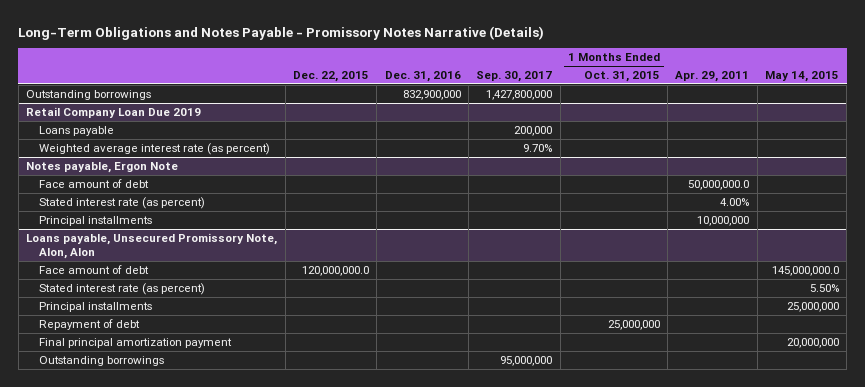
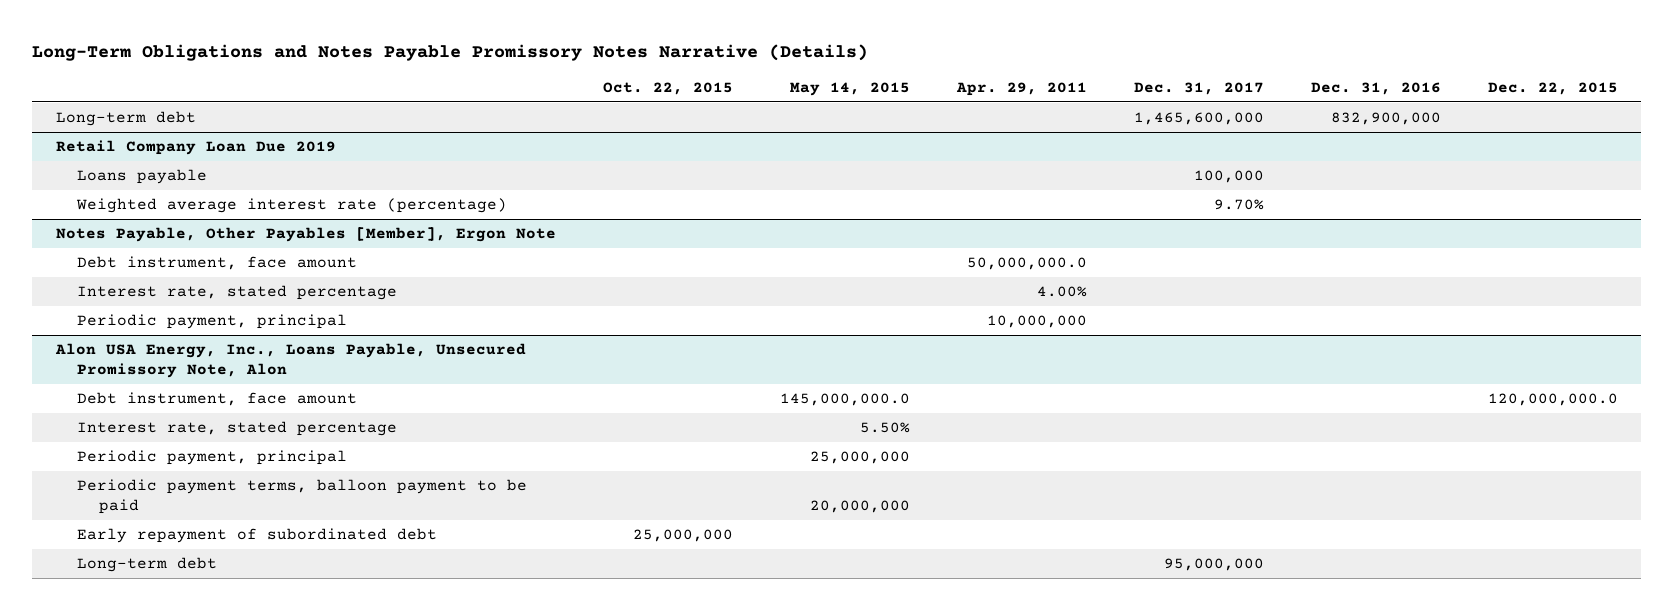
- Long-Term Obligations and Notes Payable - Promissory Notes Narrative (Details)
+ Long-Term Obligations and Notes Payable Promissory Notes Narrative (Details)
- | Dec. 22, 2015 | Dec. 31, 2016 | Sep. 30, 2017 | 1 Months Ended Oct. 31, 2015 | Apr. 29, 2011 | May 14, 2015
+ | Oct. 22, 2015 | May 14, 2015 | Apr. 29, 2011 | Dec. 31, 2017 | Dec. 31, 2016 | Dec. 22, 2015
- Outstanding borrowings | | 832,900,000 | 1,427,800,000 | | |
+ Long-term debt | | | | 1,465,600,000 | 832,900,000 |
@ Retail Company Loan Due 2019
- Weighted average interest rate (as percent) | | | 9.70% | | |
- Notes payable, Ergon Note
- Face amount of debt | | | | | 50,000,000.0 |
- Stated interest rate (as percent) | | | | | 4.00% |
- Principal installments | | | | | 10,000,000 |
- Loans payable, Unsecured Promissory Note, Alon, Alon
- Face amount of debt | 120,000,000.0 | | | | | 145,000,000.0
- Stated interest rate (as percent) | | | | | | 5.50%
- Principal installments | | | | | | 25,000,000
- Repayment of debt | | | | 25,000,000 | |
- Final principal amortization payment | | | | | | 20,000,000
- Outstanding borrowings | | | 95,000,000 | | |
@ Retail Company Loan Due 2019
+ Weighted average interest rate (percentage) | | | | 9.70% | |
+ Notes Payable, Other Payables [Member], Ergon Note
+ Debt instrument, face amount | | | 50,000,000.0 | | |
+ Interest rate, stated percentage | | | 4.00% | | |
+ Periodic payment, principal | | | 10,000,000 | | |
+ Alon USA Energy, Inc., Loans Payable, Unsecured Promissory Note, Alon
+ Debt instrument, face amount | | 145,000,000.0 | | | | 120,000,000.0
+ Interest rate, stated percentage | | 5.50% | | | |
+ Periodic payment, principal | | 25,000,000 | | | |
+ Periodic payment terms, balloon payment to be paid | | 20,000,000 | | | |
+ Early repayment of subordinated debt | 25,000,000 | | | | |
+ Long-term debt | | | | 95,000,000 | |

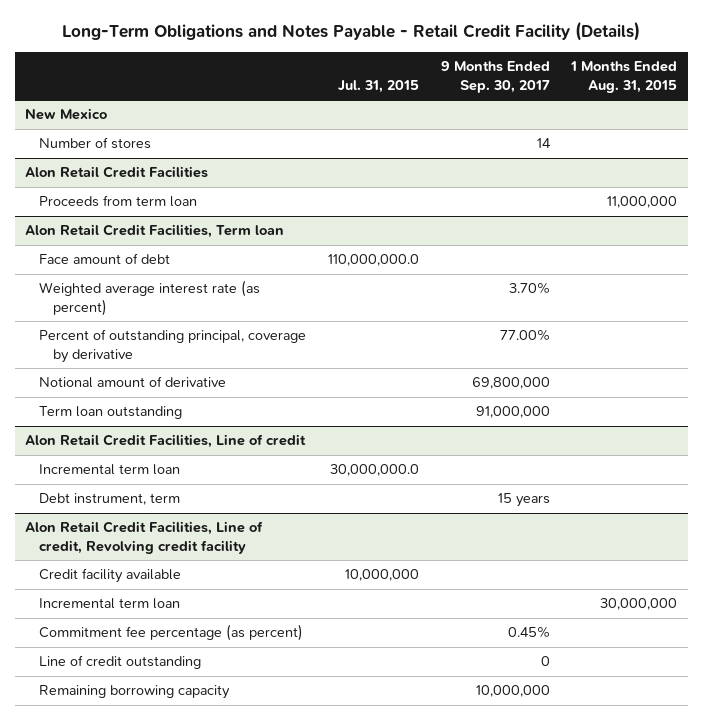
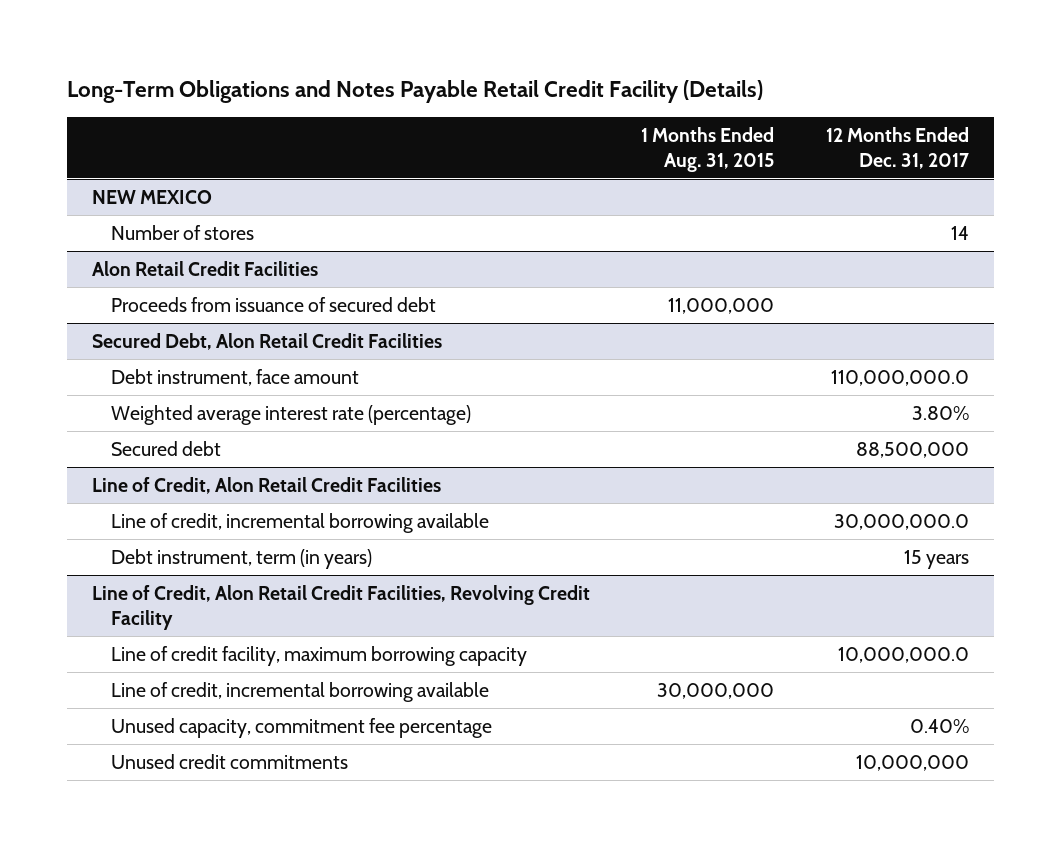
- Long-Term Obligations and Notes Payable - Retail Credit Facility (Details)
+ Long-Term Obligations and Notes Payable Retail Credit Facility (Details)
- | Jul. 31, 2015 | 9 Months Ended Sep. 30, 2017 | 1 Months Ended Aug. 31, 2015
+ | 1 Months Ended Aug. 31, 2015 | 12 Months Ended Dec. 31, 2017
- New Mexico
+ NEW MEXICO
@ Alon Retail Credit Facilities
- Proceeds from term loan | | | 11,000,000
- Alon Retail Credit Facilities, Term loan
- Face amount of debt | 110,000,000.0 | |
- Weighted average interest rate (as percent) | | 3.70% |
- Percent of outstanding principal, coverage by derivative | | 77.00% |
- Notional amount of derivative | | 69,800,000 |
- Term loan outstanding | | 91,000,000 |
- Alon Retail Credit Facilities, Line of credit
- Incremental term loan | 30,000,000.0 | |
- Debt instrument, term | | 15 years |
- Alon Retail Credit Facilities, Line of credit, Revolving credit facility
- Credit facility available | 10,000,000 | |
- Incremental term loan | | | 30,000,000
- Commitment fee percentage (as percent) | | 0.45% |
- Line of credit outstanding | | 0 |
- Remaining borrowing capacity | | 10,000,000 |
@ Alon Retail Credit Facilities
+ Proceeds from issuance of secured debt | 11,000,000 |
+ Secured Debt, Alon Retail Credit Facilities
+ Debt instrument, face amount | | 110,000,000.0
+ Weighted average interest rate (percentage) | | 3.80%
+ Secured debt | | 88,500,000
+ Line of Credit, Alon Retail Credit Facilities
+ Line of credit, incremental borrowing available | | 30,000,000.0
+ Debt instrument, term (in years) | | 15 years
+ Line of Credit, Alon Retail Credit Facilities, Revolving Credit Facility
+ Line of credit facility, maximum borrowing capacity | | 10,000,000.0
+ Line of credit, incremental borrowing available | 30,000,000 |
+ Unused capacity, commitment fee percentage | | 0.40%
+ Unused credit commitments | | 10,000,000

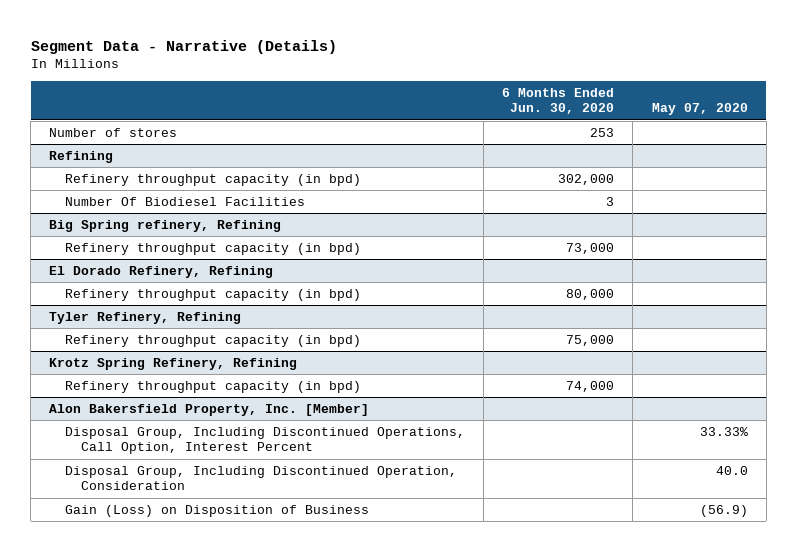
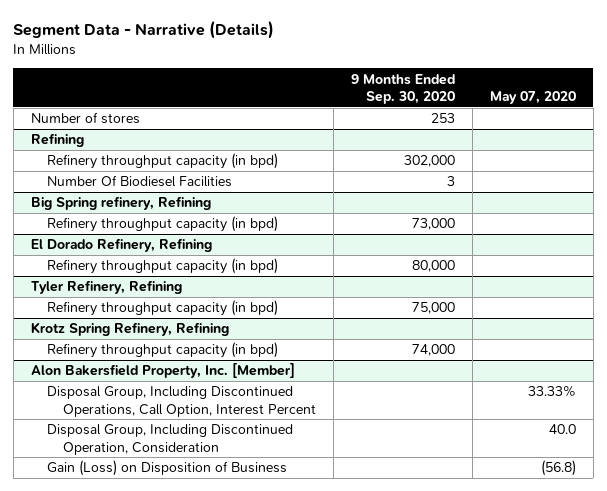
- | 6 Months Ended Jun. 30, 2020 | May 07, 2020
+ | 9 Months Ended Sep. 30, 2020 | May 07, 2020
@ Alon Bakersfield Property, Inc. [Member]
- Gain (Loss) on Disposition of Business | | (56.9)
+ Gain (Loss) on Disposition of Business | | (56.8)

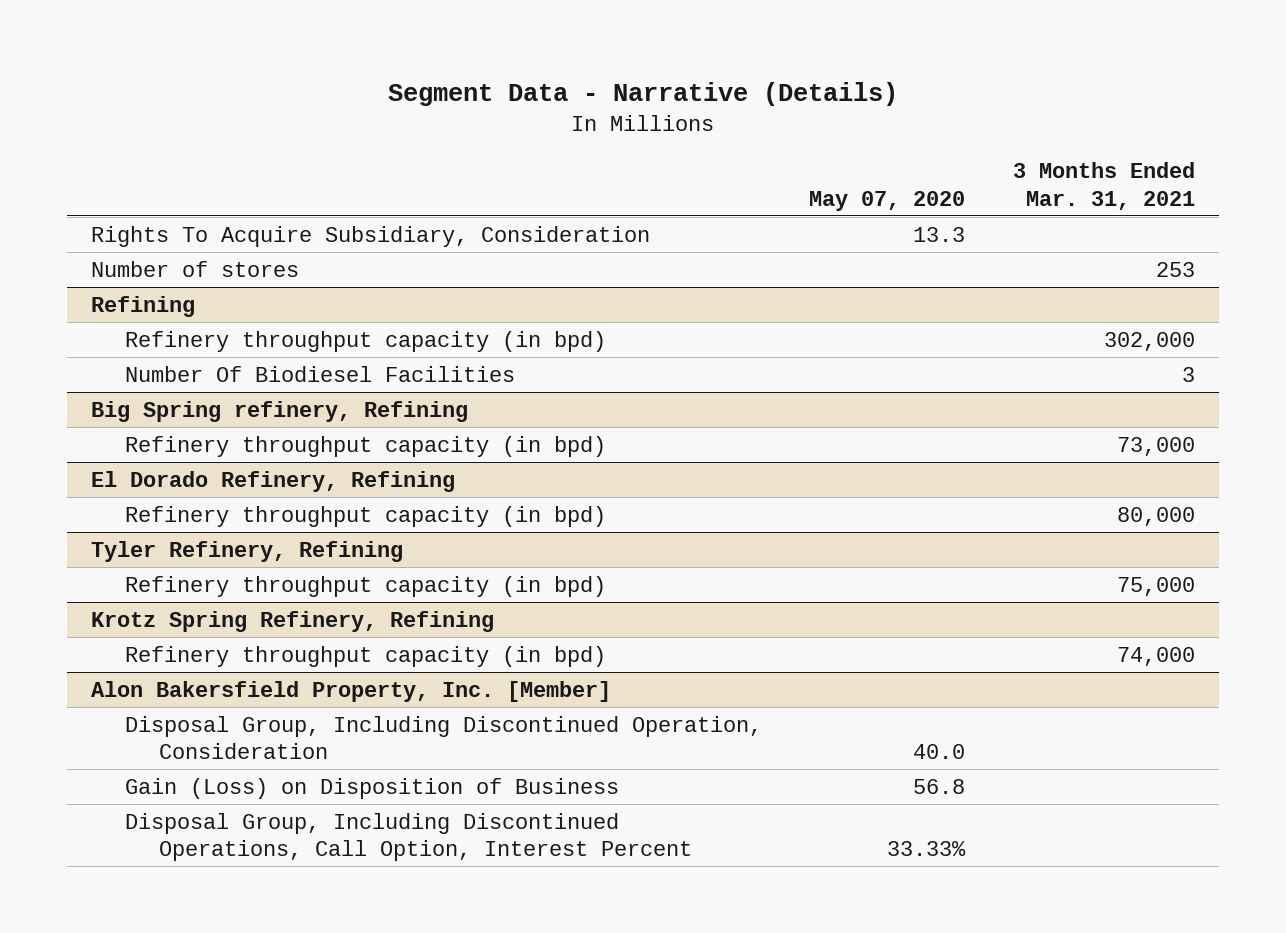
- | 9 Months Ended Sep. 30, 2020 | May 07, 2020
+ | May 07, 2020 | 3 Months Ended Mar. 31, 2021
+ Rights To Acquire Subsidiary, Consideration | 13.3 |
@ Alon Bakersfield Property, Inc. [Member]
- Gain (Loss) on Disposition of Business | | (56.8)
+ Gain (Loss) on Disposition of Business | 56.8 |
moved down: Disposal Group, Including Discontinued Operations, Call Option, Interest Percent | 33.33% |

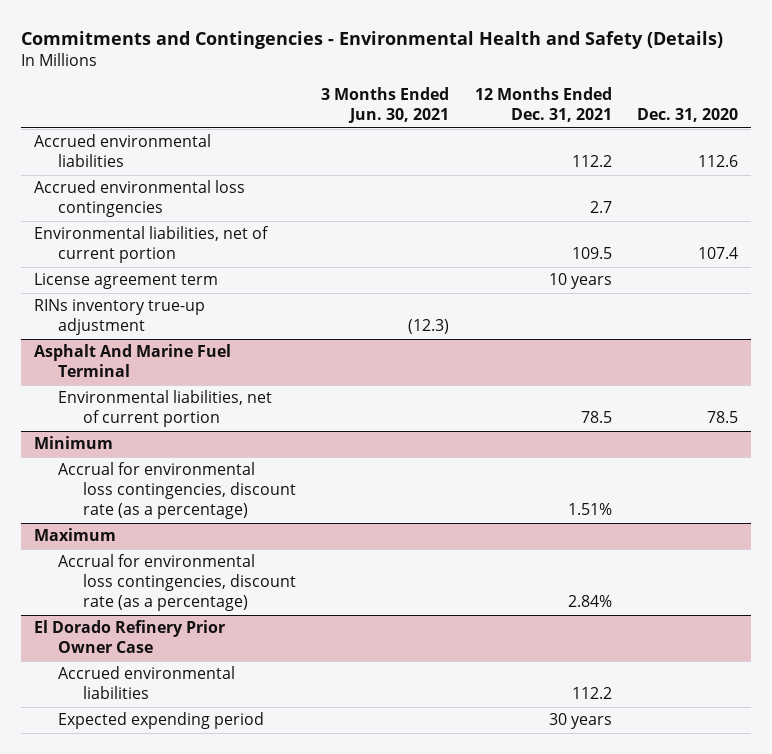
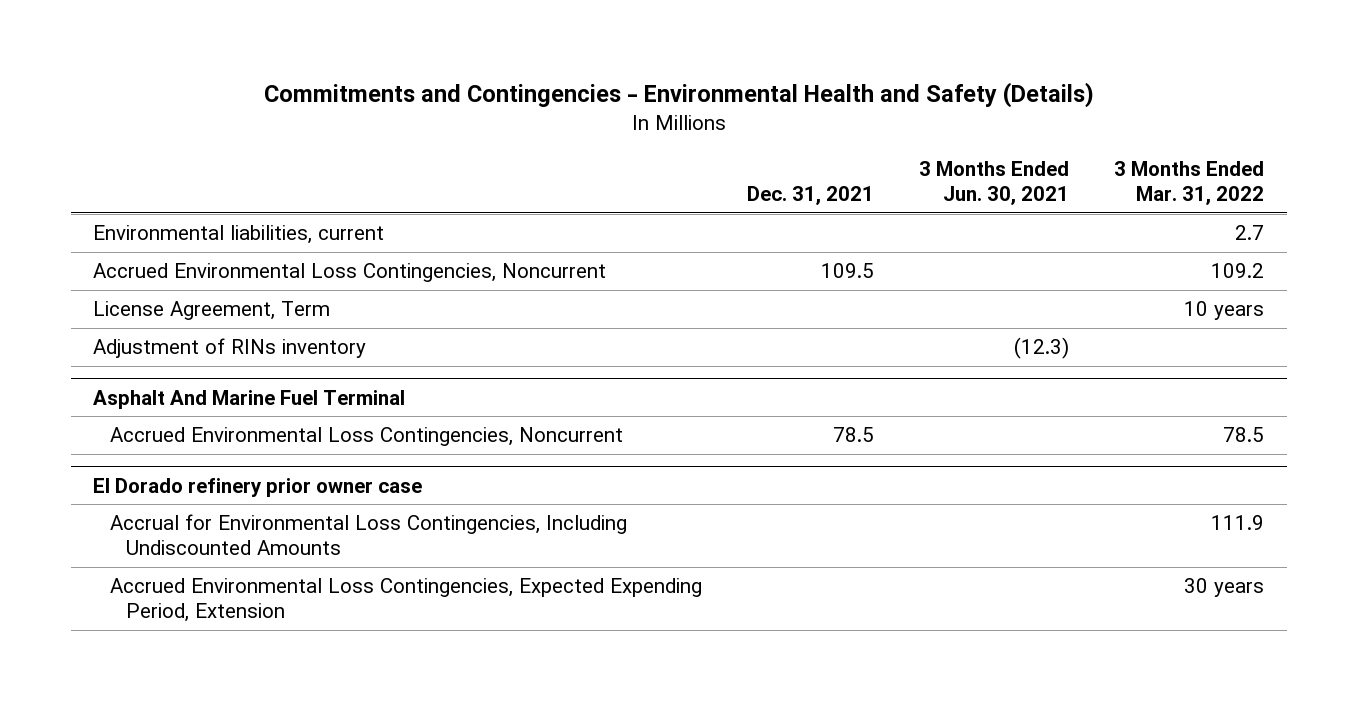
- | 3 Months Ended Jun. 30, 2021 | 12 Months Ended Dec. 31, 2021 | Dec. 31, 2020
+ | Dec. 31, 2021 | 3 Months Ended Jun. 30, 2021 | 3 Months Ended Mar. 31, 2022
- Accrued environmental liabilities | | 112.2 | 112.6
- Accrued environmental loss contingencies | | 2.7 |
- Environmental liabilities, net of current portion | | 109.5 | 107.4
- License agreement term | | 10 years |
- RINs inventory true-up adjustment | (12.3) | |
+ Environmental liabilities, current | | | 2.7
+ Accrued Environmental Loss Contingencies, Noncurrent | 109.5 | | 109.2
+ License Agreement, Term | | | 10 years
+ Adjustment of RINs inventory | | (12.3) |
@ Asphalt And Marine Fuel Terminal
- Environmental liabilities, net of current portion | | 78.5 | 78.5
- Minimum
- Accrual for environmental loss contingencies, discount rate (as a percentage) | | 1.51% |
- Maximum
- Accrual for environmental loss contingencies, discount rate (as a percentage) | | 2.84% |
- El Dorado Refinery Prior Owner Case
- Accrued environmental liabilities | | 112.2 |
- Expected expending period | | 30 years |
@ Asphalt And Marine Fuel Terminal
+ Accrued Environmental Loss Contingencies, Noncurrent | 78.5 | | 78.5
+ El Dorado refinery prior owner case
+ Accrual for Environmental Loss Contingencies, Including Undiscounted Amounts | | | 111.9
+ Accrued Environmental Loss Contingencies, Expected Expending Period, Extension | | | 30 years

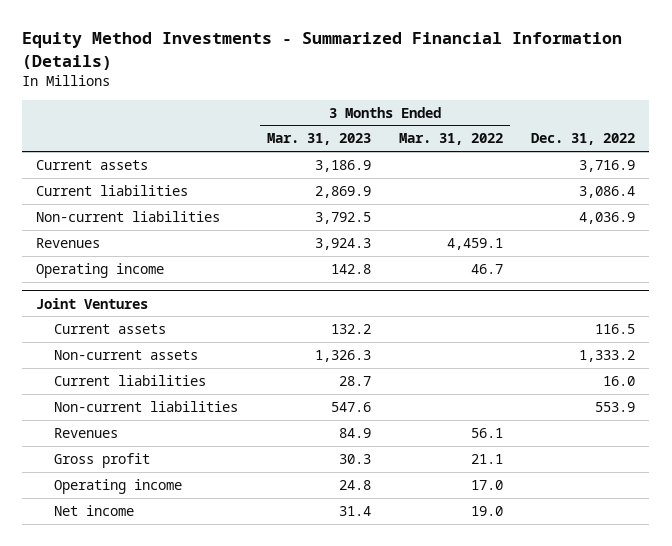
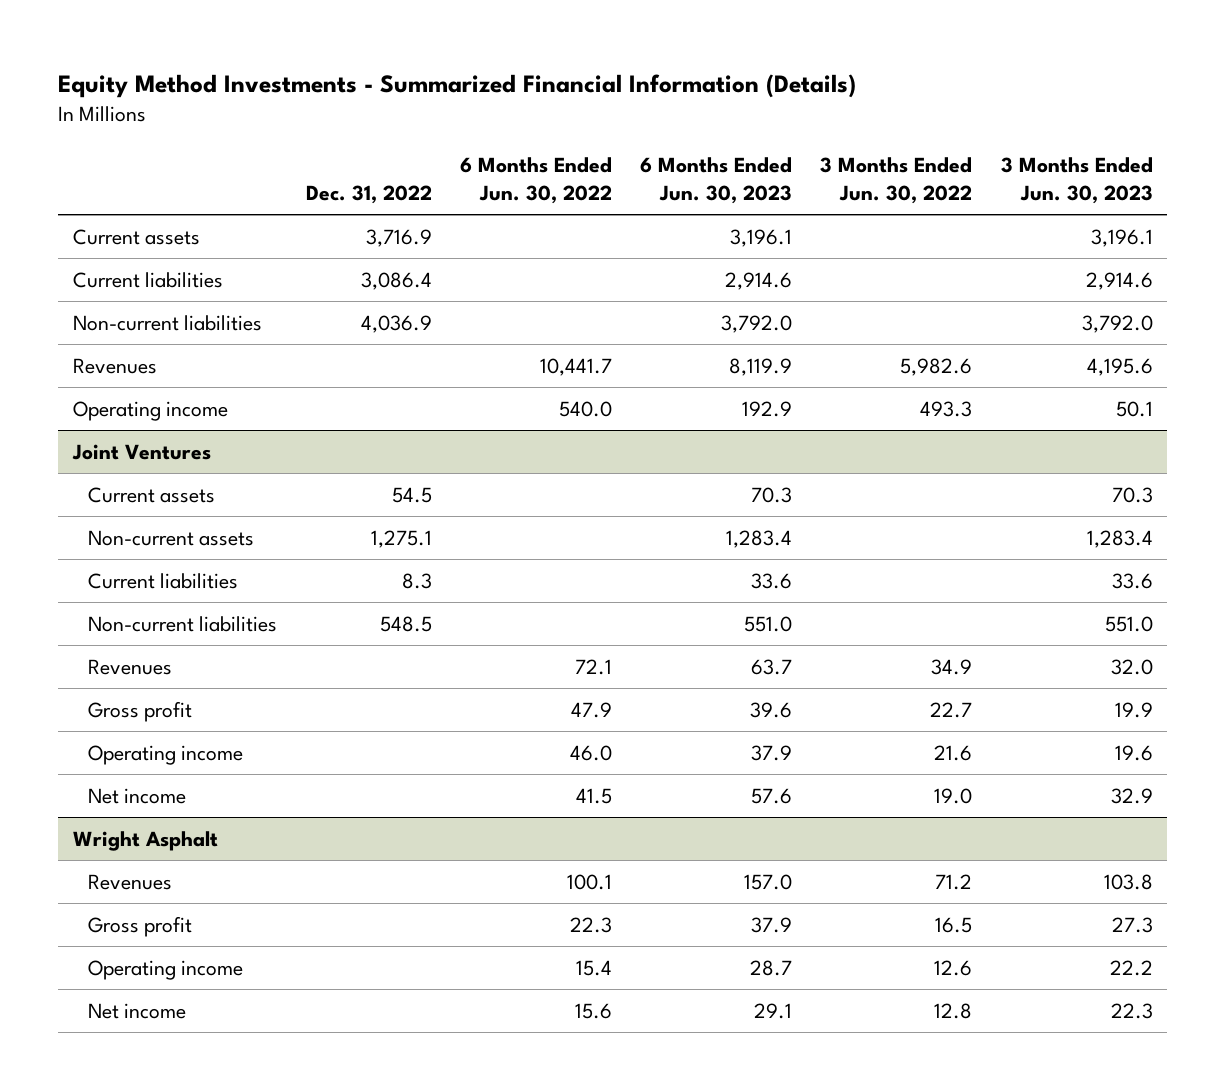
- | 3 Months Ended Mar. 31, 2023 | 3 Months Ended Mar. 31, 2022 | Dec. 31, 2022
+ | Dec. 31, 2022 | 6 Months Ended Jun. 30, 2022 | 6 Months Ended Jun. 30, 2023 | 3 Months Ended Jun. 30, 2022 | 3 Months Ended Jun. 30, 2023
@ Joint Ventures
- Current assets | 132.2 | | 116.5
- Non-current assets | 1,326.3 | | 1,333.2
- Current liabilities | 28.7 | | 16.0
- Non-current liabilities | 547.6 | | 553.9
+ Current assets | 54.5 | | 70.3 | | 70.3
+ Non-current assets | 1,275.1 | | 1,283.4 | | 1,283.4
+ Current liabilities | 8.3 | | 33.6 | | 33.6
+ Non-current liabilities | 548.5 | | 551.0 | | 551.0
+ Wright Asphalt
+ Revenues | | 100.1 | 157.0 | 71.2 | 103.8
+ Gross profit | | 22.3 | 37.9 | 16.5 | 27.3
+ Operating income | | 15.4 | 28.7 | 12.6 | 22.2
+ Net income | | 15.6 | 29.1 | 12.8 | 22.3

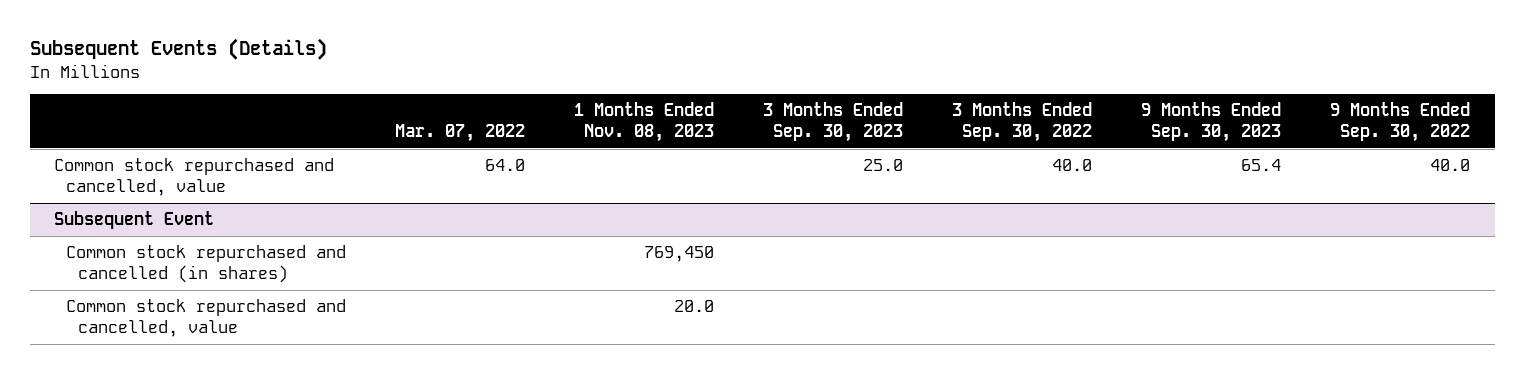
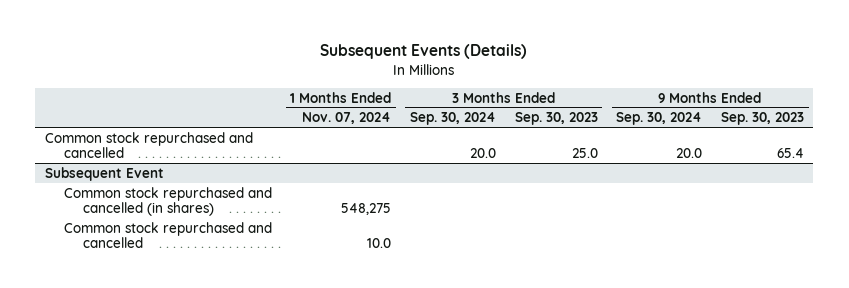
- | Mar. 07, 2022 | 1 Months Ended Nov. 08, 2023 | 3 Months Ended Sep. 30, 2023 | 3 Months Ended Sep. 30, 2022 | 9 Months Ended Sep. 30, 2023 | 9 Months Ended Sep. 30, 2022
+ | 1 Months Ended Nov. 07, 2024 | 3 Months Ended Sep. 30, 2024 | 3 Months Ended Sep. 30, 2023 | 9 Months Ended Sep. 30, 2024 | 9 Months Ended Sep. 30, 2023
- Common stock repurchased and cancelled, value | 64.0 | | 25.0 | 40.0 | 65.4 | 40.0
+ Common stock repurchased and cancelled | | 20.0 | 25.0 | 20.0 | 65.4
@ Subsequent Event
- Common stock repurchased and cancelled, value | | 20.0 | | | |
+ Common stock repurchased and cancelled | 10.0 | | | |

